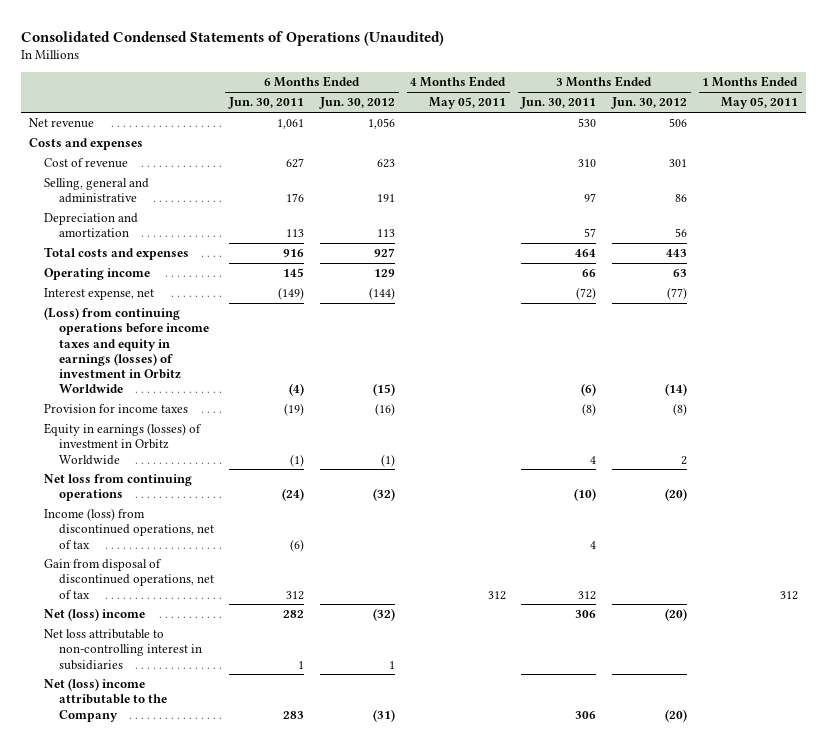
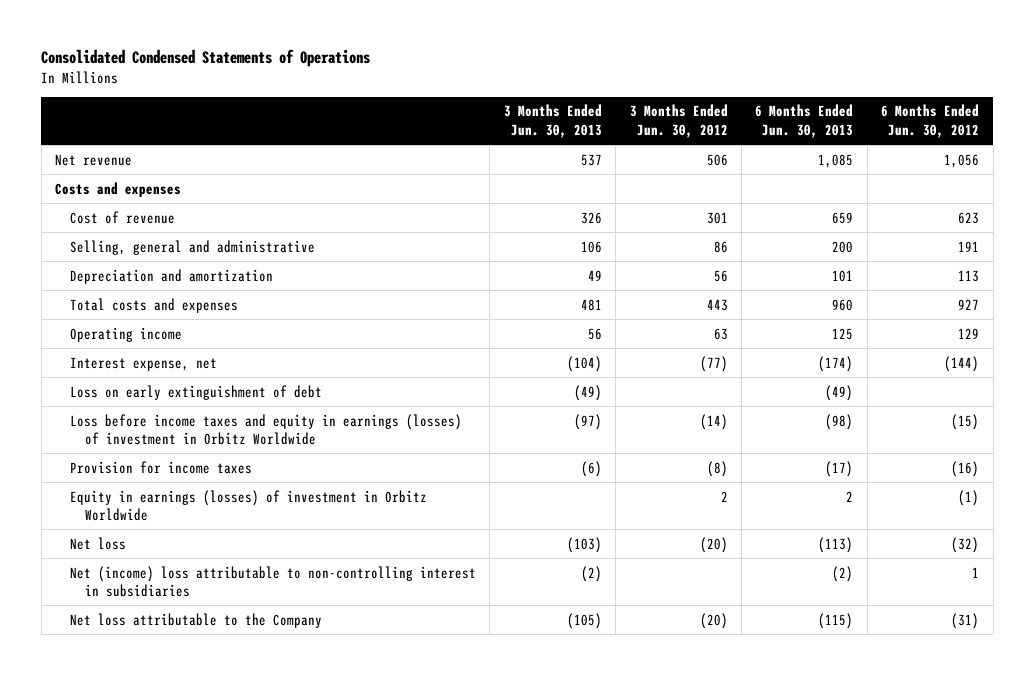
- Consolidated Condensed Statements of Operations (Unaudited)
+ Consolidated Condensed Statements of Operations
- | 6 Months Ended Jun. 30, 2011 | 6 Months Ended Jun. 30, 2012 | 4 Months Ended May 05, 2011 | 3 Months Ended Jun. 30, 2011 | 3 Months Ended Jun. 30, 2012 | 1 Months Ended May 05, 2011
+ | 3 Months Ended Jun. 30, 2013 | 3 Months Ended Jun. 30, 2012 | 6 Months Ended Jun. 30, 2013 | 6 Months Ended Jun. 30, 2012
- (Loss) from continuing operations before income taxes and equity in earnings (losses) of investment in Orbitz Worldwide | (4) | (15) | | (6) | (14) |
+ Loss on early extinguishment of debt | (49) | | (49) |
+ Loss before income taxes and equity in earnings (losses) of investment in Orbitz Worldwide | (97) | (14) | (98) | (15)
- Net loss from continuing operations | (24) | (32) | | (10) | (20) |
- Income (loss) from discontinued operations, net of tax | (6) | | | 4 | |
- Gain from disposal of discontinued operations, net of tax | 312 | | 312 | 312 | | 312
- Net (loss) income | 282 | (32) | | 306 | (20) |
- Net loss attributable to non-controlling interest in subsidiaries | 1 | 1 | | | |
- Net (loss) income attributable to the Company | 283 | (31) | | 306 | (20) |
+ Net loss | (103) | (20) | (113) | (32)
+ Net (income) loss attributable to non-controlling interest in subsidiaries | (2) | | (2) | 1
+ Net loss attributable to the Company | (105) | (20) | (115) | (31)

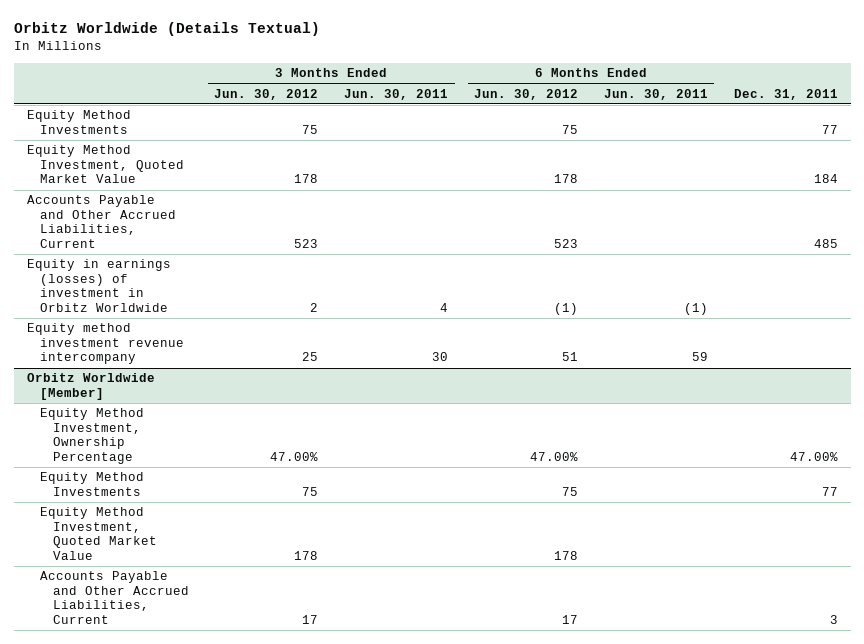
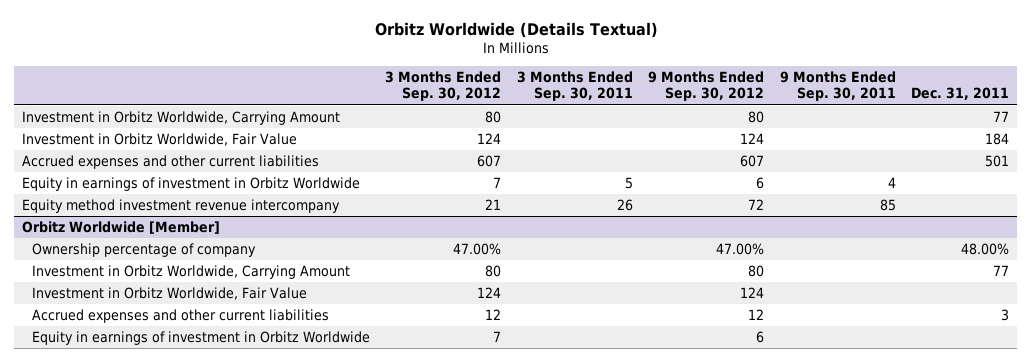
- | 3 Months Ended Jun. 30, 2012 | 3 Months Ended Jun. 30, 2011 | 6 Months Ended Jun. 30, 2012 | 6 Months Ended Jun. 30, 2011 | Dec. 31, 2011
+ | 3 Months Ended Sep. 30, 2012 | 3 Months Ended Sep. 30, 2011 | 9 Months Ended Sep. 30, 2012 | 9 Months Ended Sep. 30, 2011 | Dec. 31, 2011
- Equity Method Investments | 75 | | 75 | | 77
- Equity Method Investment, Quoted Market Value | 178 | | 178 | | 184
- Accounts Payable and Other Accrued Liabilities, Current | 523 | | 523 | | 485
- Equity in earnings (losses) of investment in Orbitz Worldwide | 2 | 4 | (1) | (1) |
+ Investment in Orbitz Worldwide, Carrying Amount | 80 | | 80 | | 77
+ Investment in Orbitz Worldwide, Fair Value | 124 | | 124 | | 184
+ Accrued expenses and other current liabilities | 607 | | 607 | | 501
+ Equity in earnings of investment in Orbitz Worldwide | 7 | 5 | 6 | 4 |
@ Orbitz Worldwide [Member]
- Equity Method Investment, Ownership Percentage | 47.00% | | 47.00% | | 47.00%
- Equity Method Investments | 75 | | 75 | | 77
- Equity Method Investment, Quoted Market Value | 178 | | 178 | |
- Accounts Payable and Other Accrued Liabilities, Current | 17 | | 17 | | 3
+ Ownership percentage of company | 47.00% | | 47.00% | | 48.00%
+ Investment in Orbitz Worldwide, Carrying Amount | 80 | | 80 | | 77
+ Investment in Orbitz Worldwide, Fair Value | 124 | | 124 | |
+ Accrued expenses and other current liabilities | 12 | | 12 | | 3
+ Equity in earnings of investment in Orbitz Worldwide | 7 | | 6 | |

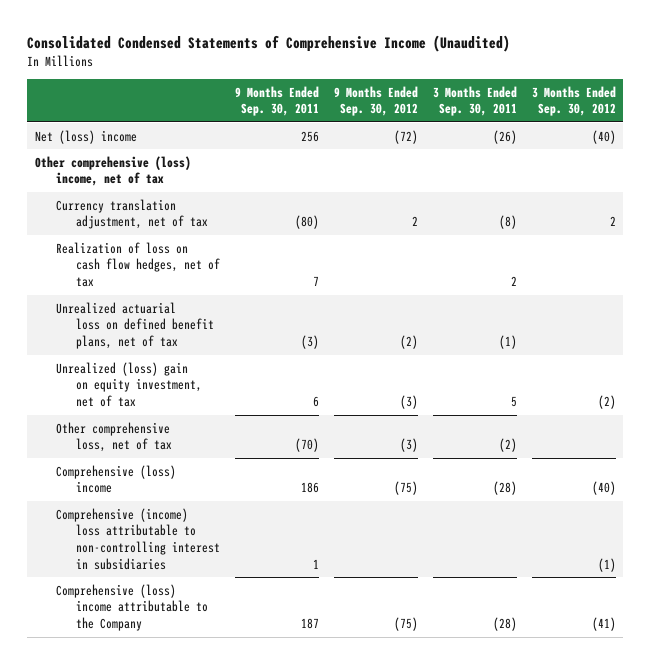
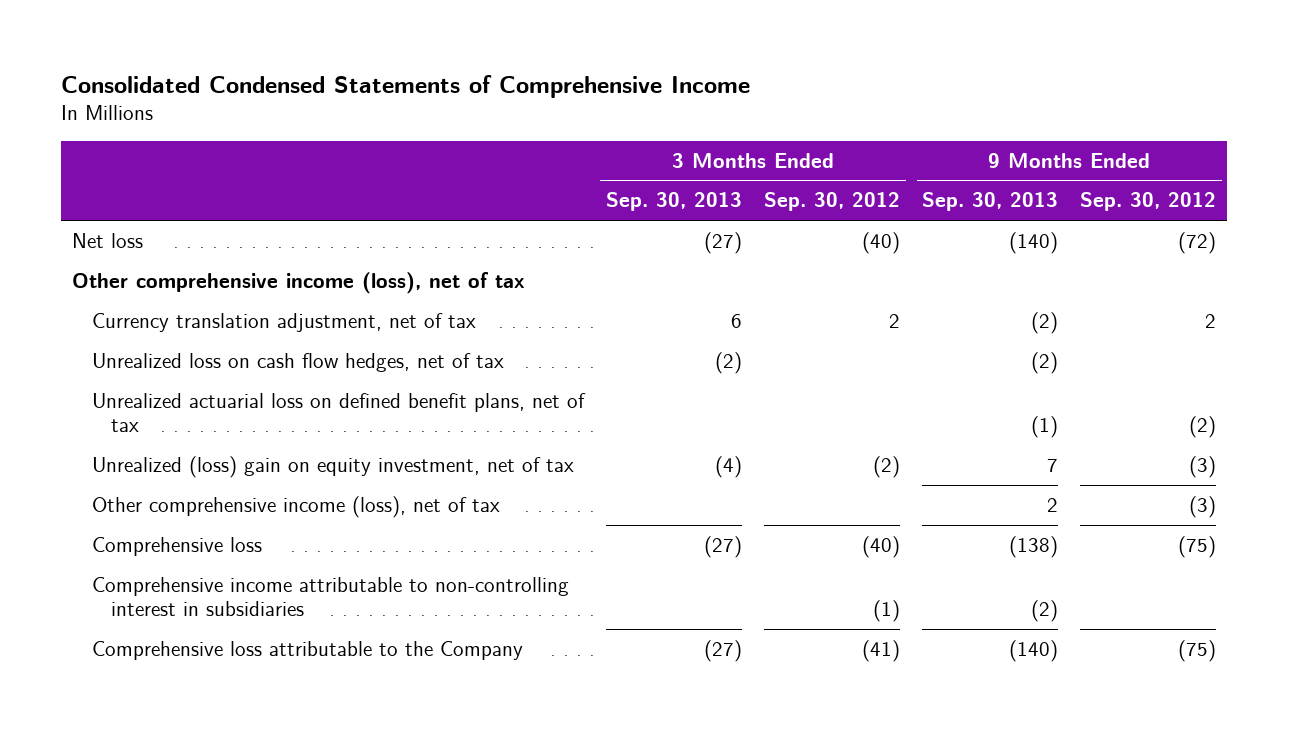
- Consolidated Condensed Statements of Comprehensive Income (Unaudited)
+ Consolidated Condensed Statements of Comprehensive Income
- | 9 Months Ended Sep. 30, 2011 | 9 Months Ended Sep. 30, 2012 | 3 Months Ended Sep. 30, 2011 | 3 Months Ended Sep. 30, 2012
+ | 3 Months Ended Sep. 30, 2013 | 3 Months Ended Sep. 30, 2012 | 9 Months Ended Sep. 30, 2013 | 9 Months Ended Sep. 30, 2012
- Net (loss) income | 256 | (72) | (26) | (40)
- Other comprehensive (loss) income, net of tax
+ Net loss | (27) | (40) | (140) | (72)
+ Other comprehensive income (loss), net of tax
- Realization of loss on cash flow hedges, net of tax | 7 | | 2 |
+ Unrealized loss on cash flow hedges, net of tax | (2) | | (2) |
- Other comprehensive loss, net of tax | (70) | (3) | (2) |
- Comprehensive (loss) income | 186 | (75) | (28) | (40)
- Comprehensive (income) loss attributable to non-controlling interest in subsidiaries | 1 | | | (1)
- Comprehensive (loss) income attributable to the Company | 187 | (75) | (28) | (41)
+ Other comprehensive income (loss), net of tax | | | 2 | (3)
+ Comprehensive loss | (27) | (40) | (138) | (75)
+ Comprehensive income attributable to non-controlling interest in subsidiaries | | (1) | (2) |
+ Comprehensive loss attributable to the Company | (27) | (41) | (140) | (75)

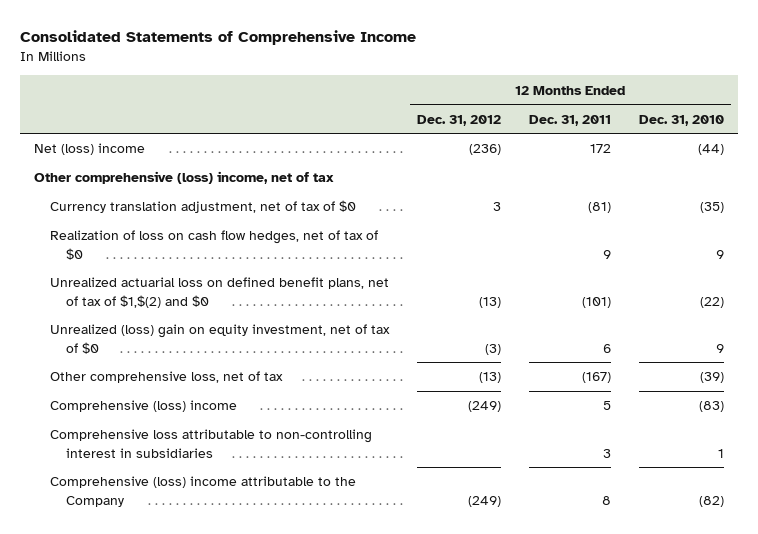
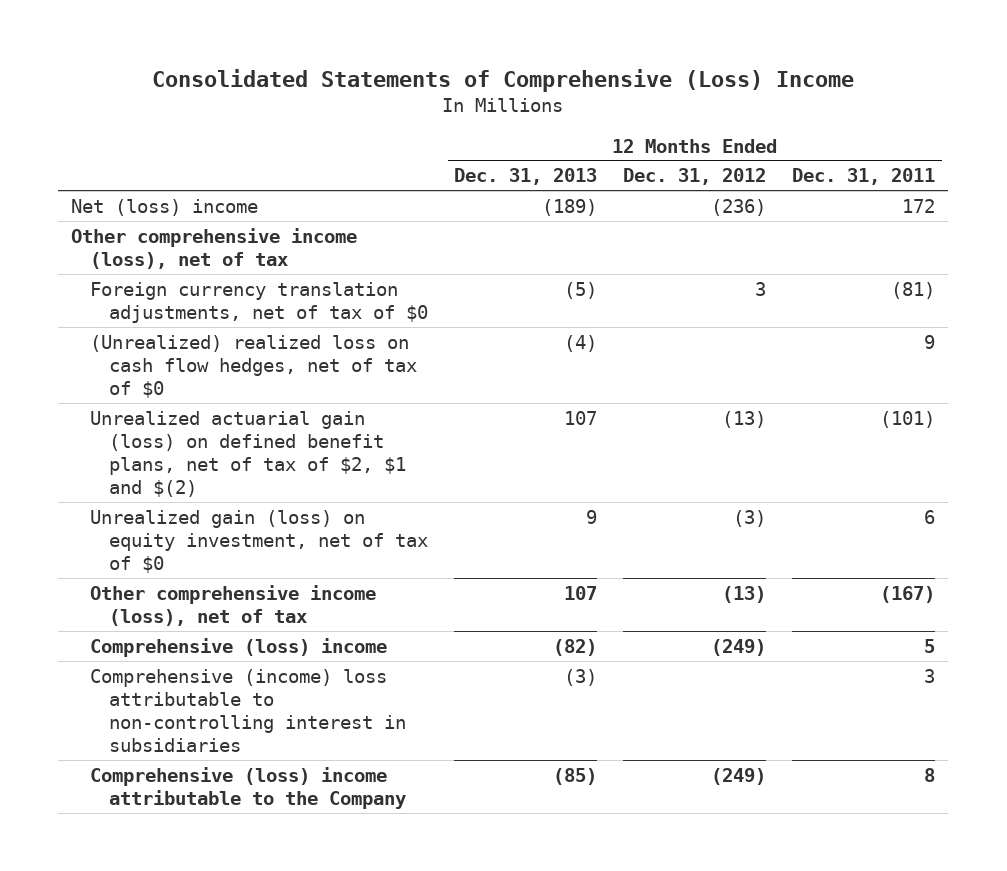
- Consolidated Statements of Comprehensive Income
+ Consolidated Statements of Comprehensive (Loss) Income
- | 12 Months Ended Dec. 31, 2012 | 12 Months Ended Dec. 31, 2011 | 12 Months Ended Dec. 31, 2010
+ | 12 Months Ended Dec. 31, 2013 | 12 Months Ended Dec. 31, 2012 | 12 Months Ended Dec. 31, 2011
- Other comprehensive (loss) income, net of tax
- Currency translation adjustment, net of tax of $0 | 3 | (81) | (35)
- Realization of loss on cash flow hedges, net of tax of $0 | | 9 | 9
- Unrealized actuarial loss on defined benefit plans, net of tax of $1,$(2) and $0 | (13) | (101) | (22)
- Unrealized (loss) gain on equity investment, net of tax of $0 | (3) | 6 | 9
- Other comprehensive loss, net of tax | (13) | (167) | (39)
+ Other comprehensive income (loss), net of tax
+ Foreign currency translation adjustments, net of tax of $0 | (5) | 3 | (81)
+ (Unrealized) realized loss on cash flow hedges, net of tax of $0 | (4) | | 9
+ Unrealized actuarial gain (loss) on defined benefit plans, net of tax of $2, $1 and $(2) | 107 | (13) | (101)
+ Unrealized gain (loss) on equity investment, net of tax of $0 | 9 | (3) | 6
+ Other comprehensive income (loss), net of tax | 107 | (13) | (167)
- Comprehensive loss attributable to non-controlling interest in subsidiaries | | 3 | 1
+ Comprehensive (income) loss attributable to non-controlling interest in subsidiaries | (3) | | 3

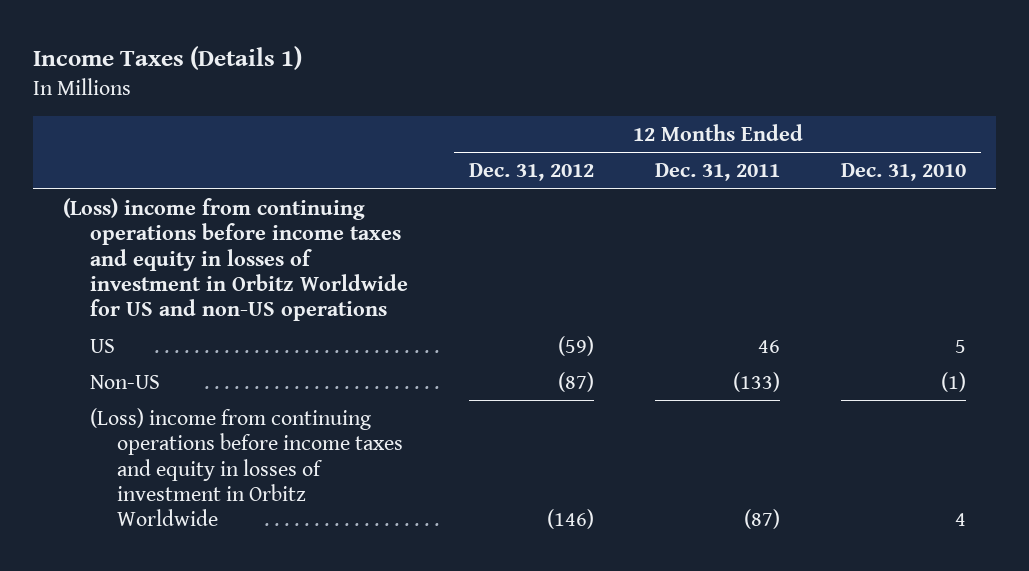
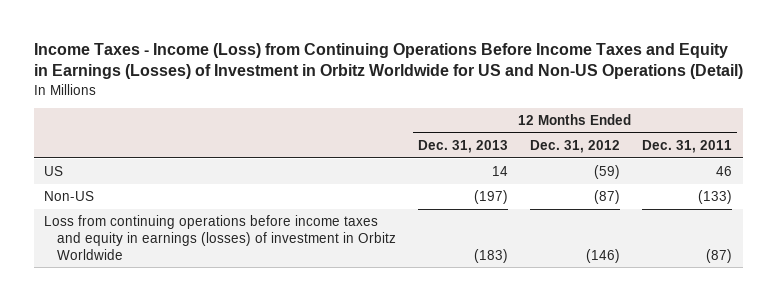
- Income Taxes (Details 1)
+ Income Taxes - Income (Loss) from Continuing Operations Before Income Taxes and Equity in Earnings (Losses) of Investment in Orbitz Worldwide for US and Non-US Operations (Detail)
- | 12 Months Ended Dec. 31, 2012 | 12 Months Ended Dec. 31, 2011 | 12 Months Ended Dec. 31, 2010
+ | 12 Months Ended Dec. 31, 2013 | 12 Months Ended Dec. 31, 2012 | 12 Months Ended Dec. 31, 2011
- (Loss) income from continuing operations before income taxes and equity in losses of investment in Orbitz Worldwide for US and non-US operations
- (Loss) income from continuing operations before income taxes and equity in losses of investment in Orbitz Worldwide | (146) | (87) | 4
+ Loss from continuing operations before income taxes and equity in earnings (losses) of investment in Orbitz Worldwide | (183) | (146) | (87)

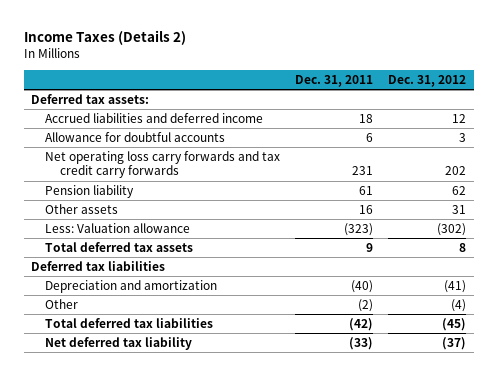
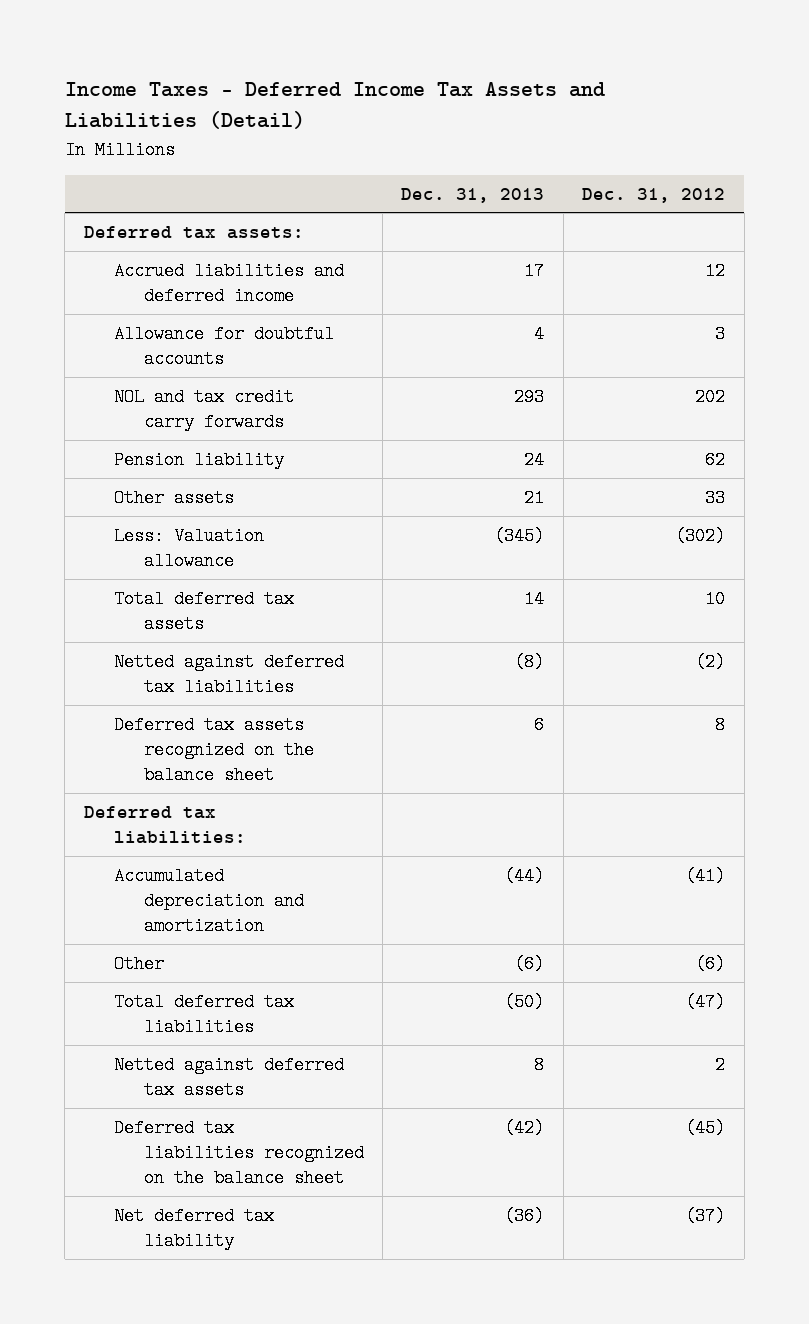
- Income Taxes (Details 2)
+ Income Taxes - Deferred Income Tax Assets and Liabilities (Detail)
- | Dec. 31, 2011 | Dec. 31, 2012
+ | Dec. 31, 2013 | Dec. 31, 2012
- Net operating loss carry forwards and tax credit carry forwards | 231 | 202
+ NOL and tax credit carry forwards | 293 | 202
- Other assets | 16 | 31
+ Other assets | 21 | 33
- Total deferred tax assets | 9 | 8
- Deferred tax liabilities
- Depreciation and amortization | (40) | (41)
- Other | (2) | (4)
- Total deferred tax liabilities | (42) | (45)
+ Total deferred tax assets | 14 | 10
+ Netted against deferred tax liabilities | (8) | (2)
+ Deferred tax assets recognized on the balance sheet | 6 | 8
+ Deferred tax liabilities:
+ Accumulated depreciation and amortization | (44) | (41)
+ Other | (6) | (6)
+ Total deferred tax liabilities | (50) | (47)
+ Netted against deferred tax assets | 8 | 2
+ Deferred tax liabilities recognized on the balance sheet | (42) | (45)

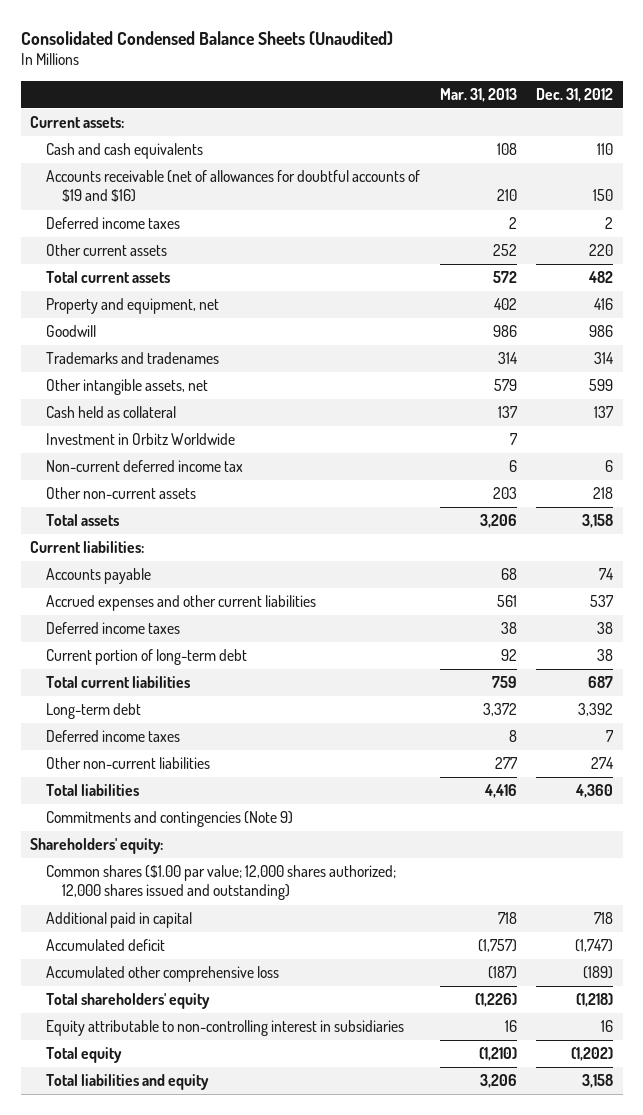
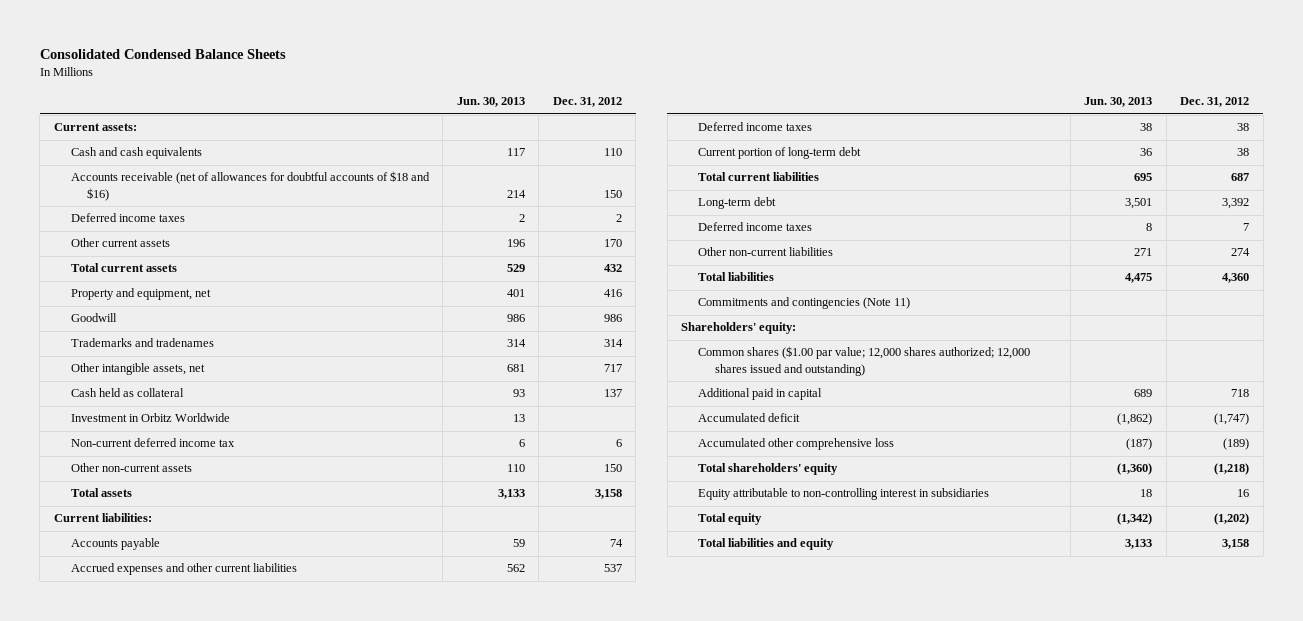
- Consolidated Condensed Balance Sheets (Unaudited)
+ Consolidated Condensed Balance Sheets
- | Mar. 31, 2013 | Dec. 31, 2012
+ | Jun. 30, 2013 | Dec. 31, 2012
- Accounts receivable (net of allowances for doubtful accounts of $19 and $16) | 210 | 150
+ Accounts receivable (net of allowances for doubtful accounts of $18 and $16) | 214 | 150
- Other current assets | 252 | 220
- Total current assets | 572 | 482
+ Other current assets | 196 | 170
+ Total current assets | 529 | 432
- Other intangible assets, net | 579 | 599
+ Other intangible assets, net | 681 | 717
- Other non-current assets | 203 | 218
+ Other non-current assets | 110 | 150
- Commitments and contingencies (Note 9)
+ Commitments and contingencies (Note 11)

